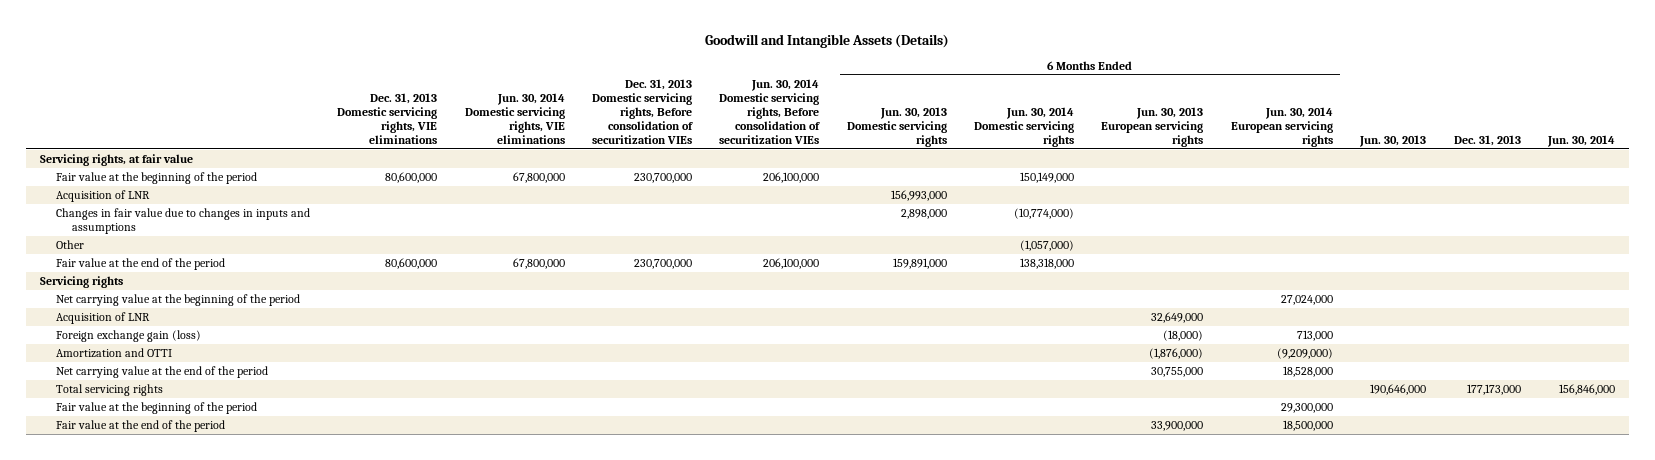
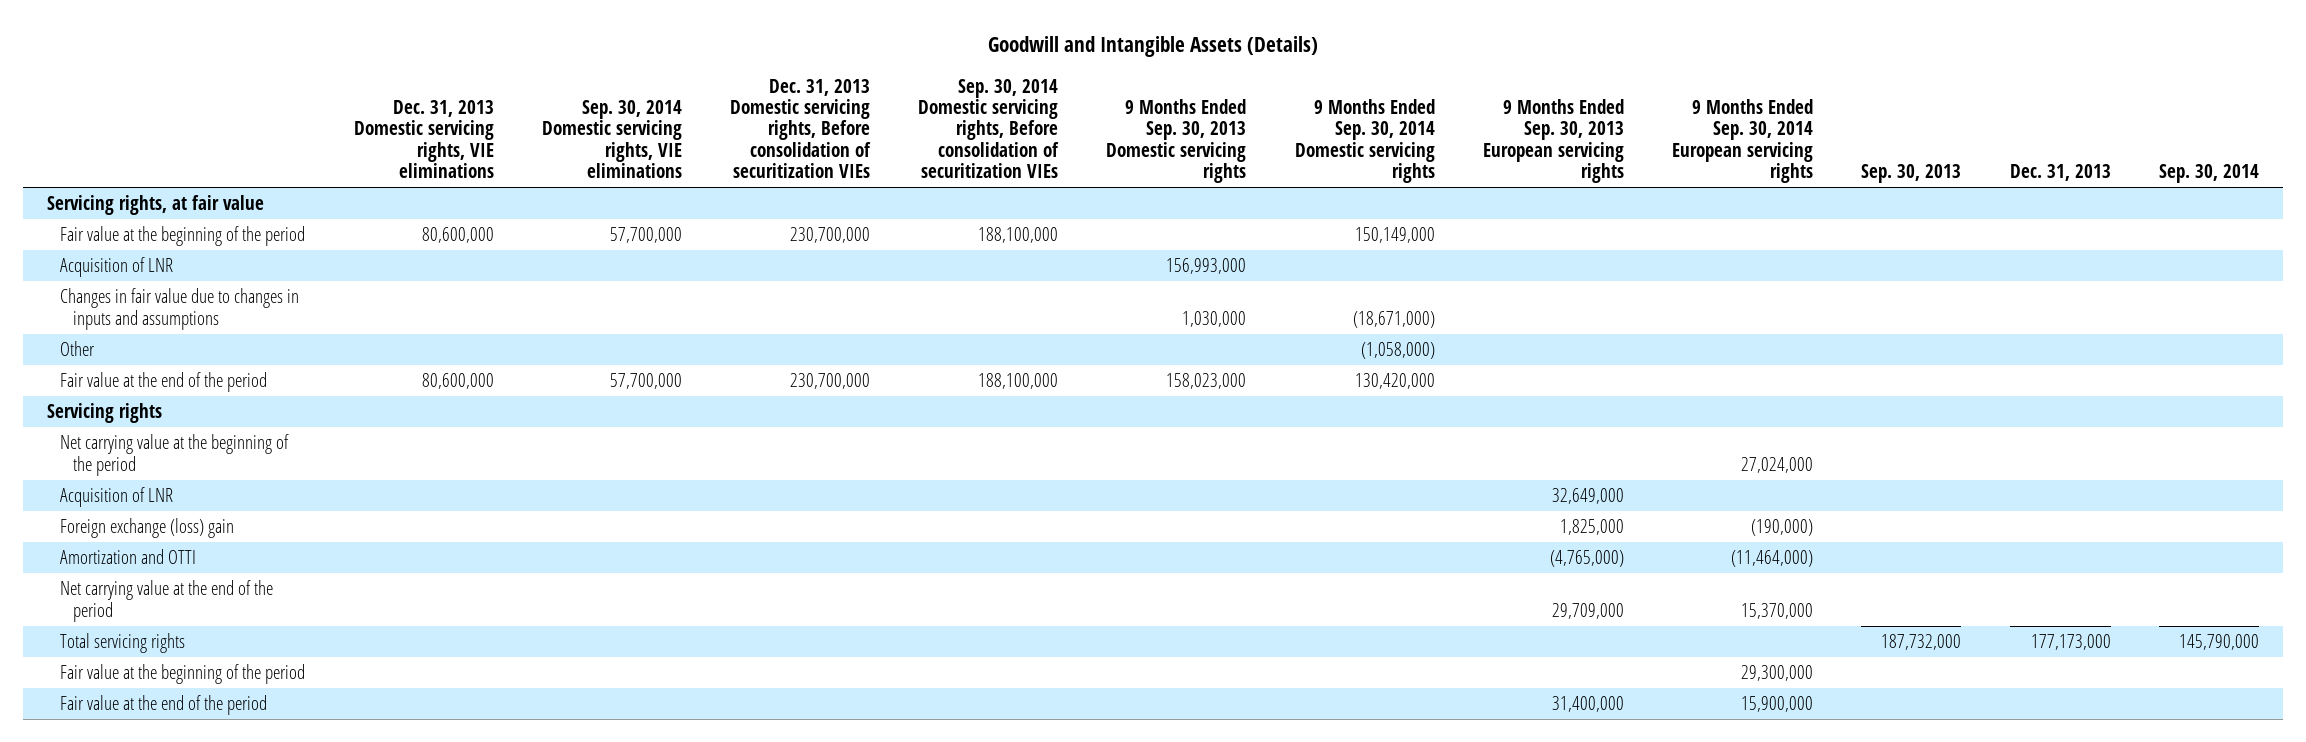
- | Dec. 31, 2013 Domestic servicing rights, VIE eliminations | Jun. 30, 2014 Domestic servicing rights, VIE eliminations | Dec. 31, 2013 Domestic servicing rights, Before consolidation of securitization VIEs | Jun. 30, 2014 Domestic servicing rights, Before consolidation of securitization VIEs | 6 Months Ended Jun. 30, 2013 Domestic servicing rights | 6 Months Ended Jun. 30, 2014 Domestic servicing rights | 6 Months Ended Jun. 30, 2013 European servicing rights | 6 Months Ended Jun. 30, 2014 European servicing rights | Jun. 30, 2013 | Dec. 31, 2013 | Jun. 30, 2014
+ | Dec. 31, 2013 Domestic servicing rights, VIE eliminations | Sep. 30, 2014 Domestic servicing rights, VIE eliminations | Dec. 31, 2013 Domestic servicing rights, Before consolidation of securitization VIEs | Sep. 30, 2014 Domestic servicing rights, Before consolidation of securitization VIEs | 9 Months Ended Sep. 30, 2013 Domestic servicing rights | 9 Months Ended Sep. 30, 2014 Domestic servicing rights | 9 Months Ended Sep. 30, 2013 European servicing rights | 9 Months Ended Sep. 30, 2014 European servicing rights | Sep. 30, 2013 | Dec. 31, 2013 | Sep. 30, 2014
- Foreign exchange gain (loss) | | | | | | | (18,000) | 713,000 | | |
+ Foreign exchange (loss) gain | | | | | | | 1,825,000 | (190,000) | | |

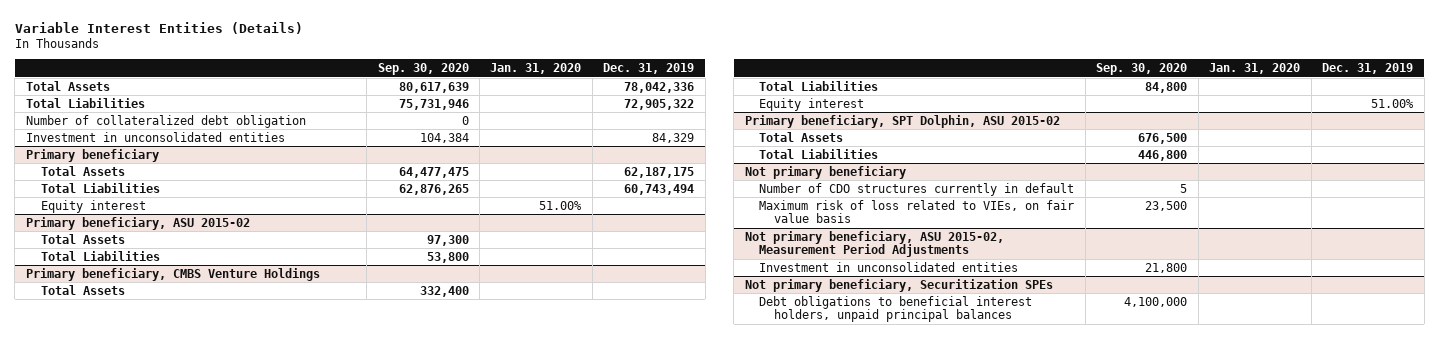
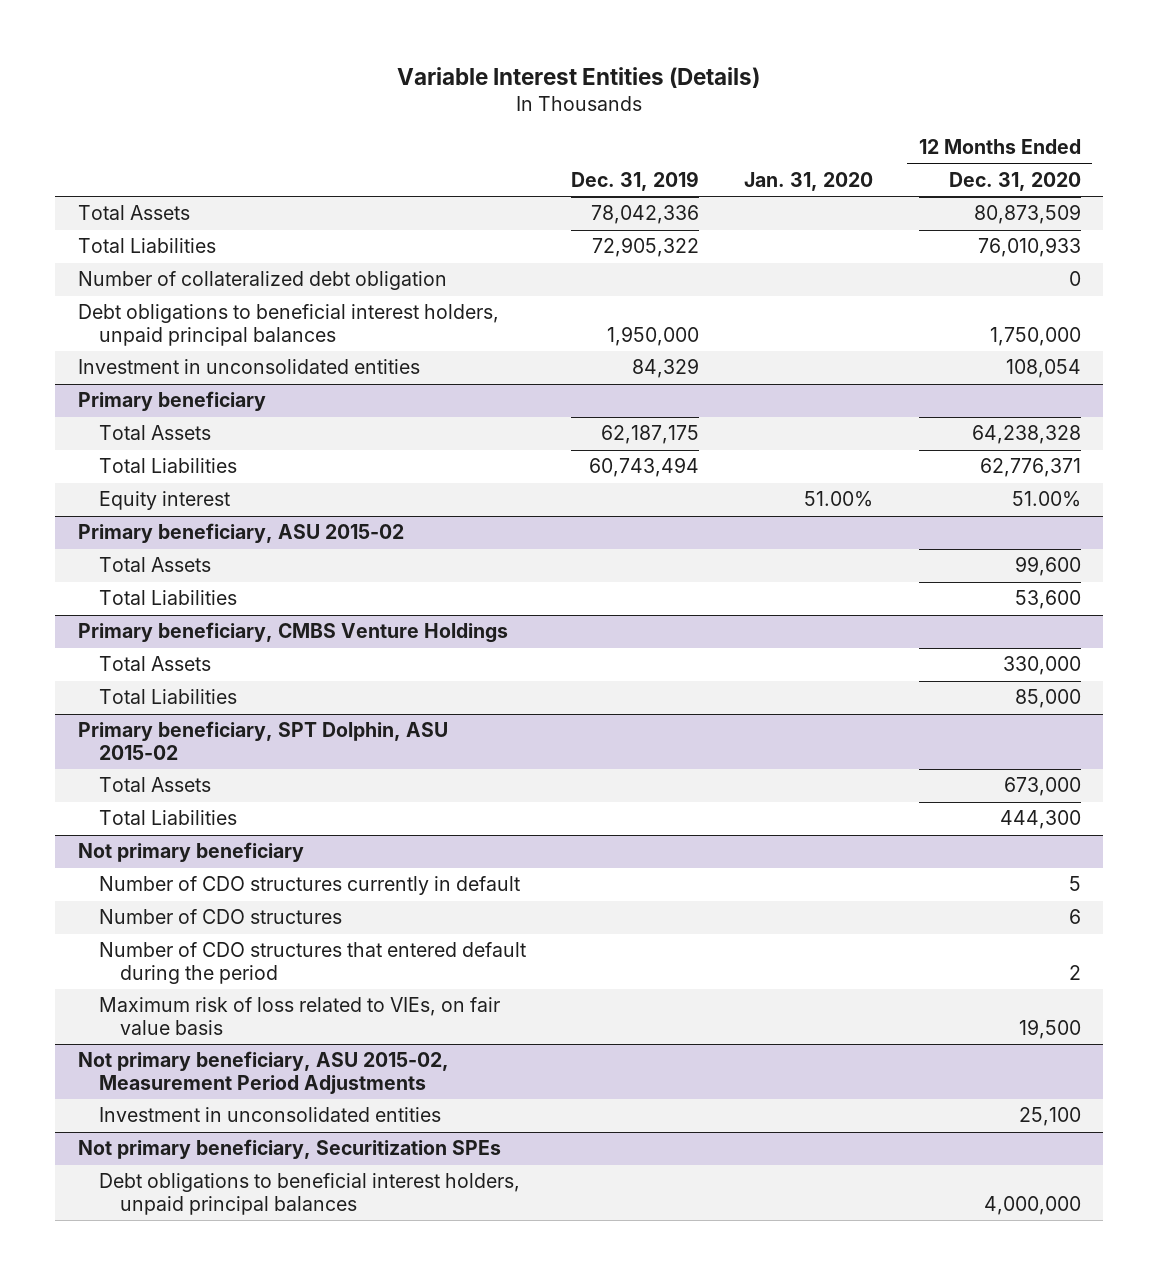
- | Sep. 30, 2020 | Jan. 31, 2020 | Dec. 31, 2019
+ | Dec. 31, 2019 | Jan. 31, 2020 | 12 Months Ended Dec. 31, 2020
+ Debt obligations to beneficial interest holders, unpaid principal balances | 1,950,000 | | 1,750,000
@ Primary beneficiary, CMBS Venture Holdings
- Equity interest | | | 51.00%
@ Not primary beneficiary
+ Number of CDO structures | | | 6
+ Number of CDO structures that entered default during the period | | | 2

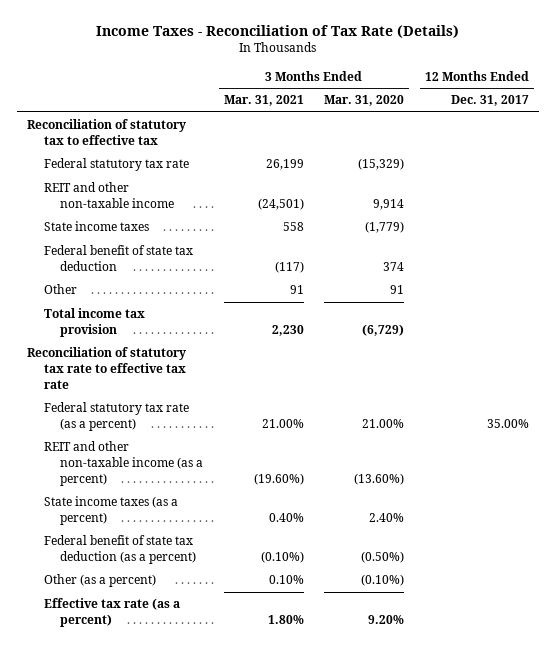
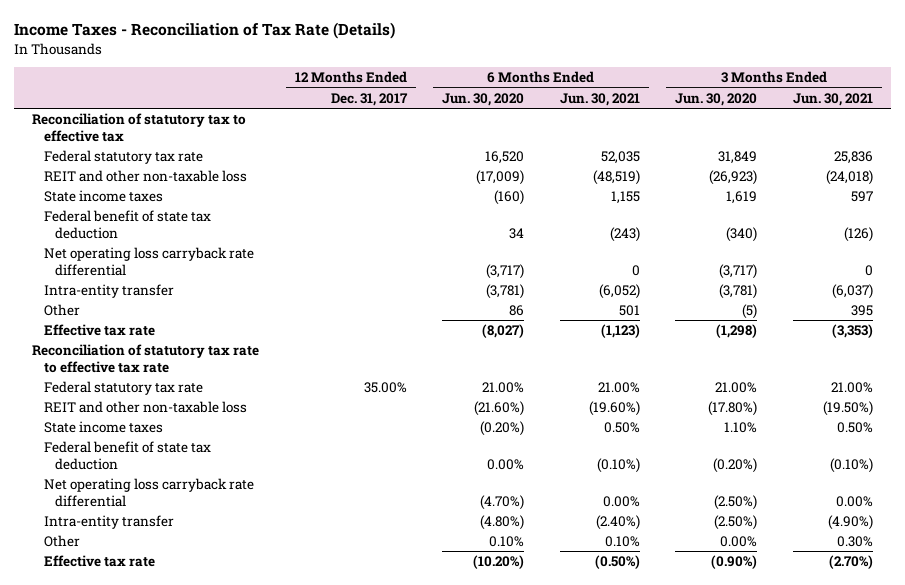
- | 3 Months Ended Mar. 31, 2021 | 3 Months Ended Mar. 31, 2020 | 12 Months Ended Dec. 31, 2017
+ | 12 Months Ended Dec. 31, 2017 | 6 Months Ended Jun. 30, 2020 | 6 Months Ended Jun. 30, 2021 | 3 Months Ended Jun. 30, 2020 | 3 Months Ended Jun. 30, 2021
- REIT and other non-taxable income | (24,501) | 9,914 |
+ REIT and other non-taxable loss | | (17,009) | (48,519) | (26,923) | (24,018)
+ Net operating loss carryback rate differential | | (3,717) | 0 | (3,717) | 0
+ Intra-entity transfer | | (3,781) | (6,052) | (3,781) | (6,037)
- Total income tax provision | 2,230 | (6,729) |
+ Effective tax rate | | (8,027) | (1,123) | (1,298) | (3,353)
- Federal statutory tax rate (as a percent) | 21.00% | 21.00% | 35.00%
- REIT and other non-taxable income (as a percent) | (19.60%) | (13.60%) |
- State income taxes (as a percent) | 0.40% | 2.40% |
- Federal benefit of state tax deduction (as a percent) | (0.10%) | (0.50%) |
- Other (as a percent) | 0.10% | (0.10%) |
- Effective tax rate (as a percent) | 1.80% | 9.20% |
+ Federal statutory tax rate | 35.00% | 21.00% | 21.00% | 21.00% | 21.00%
+ REIT and other non-taxable loss | | (21.60%) | (19.60%) | (17.80%) | (19.50%)
+ State income taxes | | (0.20%) | 0.50% | 1.10% | 0.50%
+ Federal benefit of state tax deduction | | 0.00% | (0.10%) | (0.20%) | (0.10%)
+ Net operating loss carryback rate differential | | (4.70%) | 0.00% | (2.50%) | 0.00%
+ Intra-entity transfer | | (4.80%) | (2.40%) | (2.50%) | (4.90%)
+ Other | | 0.10% | 0.10% | 0.00% | 0.30%
+ Effective tax rate | | (10.20%) | (0.50%) | (0.90%) | (2.70%)

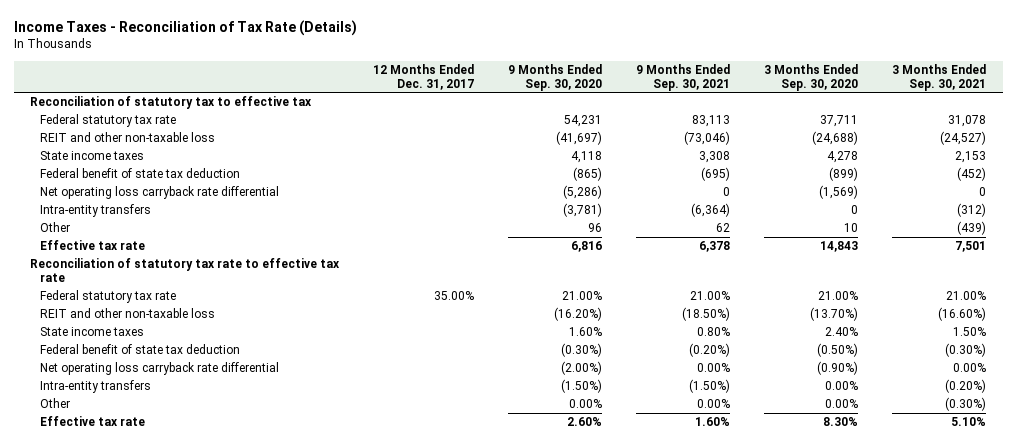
- | 12 Months Ended Dec. 31, 2017 | 6 Months Ended Jun. 30, 2020 | 6 Months Ended Jun. 30, 2021 | 3 Months Ended Jun. 30, 2020 | 3 Months Ended Jun. 30, 2021
+ | 12 Months Ended Dec. 31, 2017 | 9 Months Ended Sep. 30, 2020 | 9 Months Ended Sep. 30, 2021 | 3 Months Ended Sep. 30, 2020 | 3 Months Ended Sep. 30, 2021
- Intra-entity transfer | | (3,781) | (6,052) | (3,781) | (6,037)
+ Intra-entity transfers | | (3,781) | (6,364) | 0 | (312)
- Intra-entity transfer | | (4.80%) | (2.40%) | (2.50%) | (4.90%)
+ Intra-entity transfers | | (1.50%) | (1.50%) | 0.00% | (0.20%)

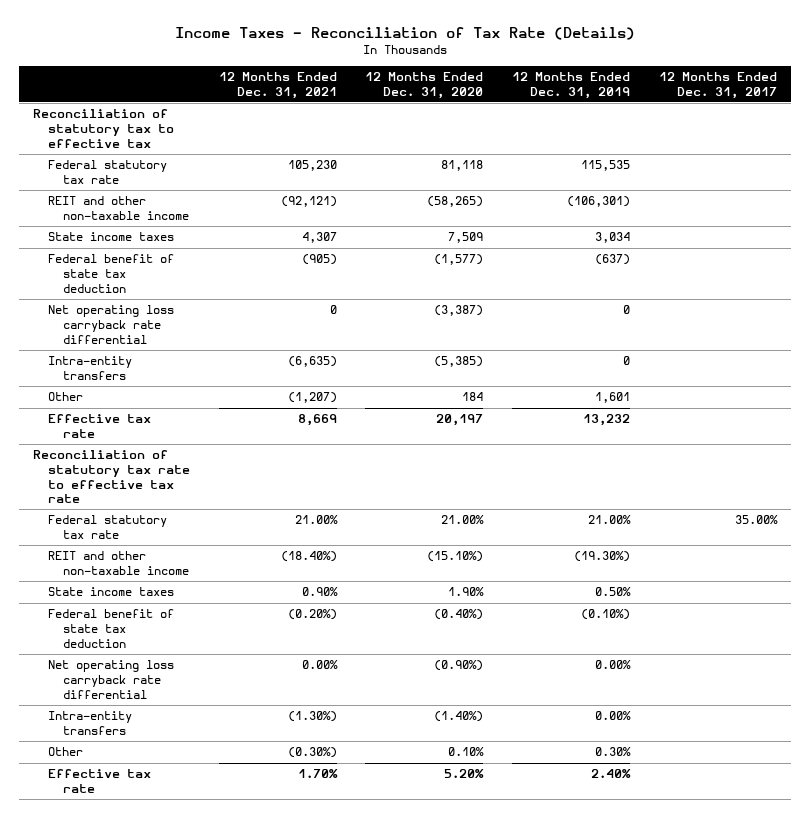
- | 12 Months Ended Dec. 31, 2017 | 9 Months Ended Sep. 30, 2020 | 9 Months Ended Sep. 30, 2021 | 3 Months Ended Sep. 30, 2020 | 3 Months Ended Sep. 30, 2021
+ | 12 Months Ended Dec. 31, 2021 | 12 Months Ended Dec. 31, 2020 | 12 Months Ended Dec. 31, 2019 | 12 Months Ended Dec. 31, 2017
- REIT and other non-taxable loss | | (41,697) | (73,046) | (24,688) | (24,527)
+ REIT and other non-taxable income | (92,121) | (58,265) | (106,301) |
- REIT and other non-taxable loss | | (16.20%) | (18.50%) | (13.70%) | (16.60%)
+ REIT and other non-taxable income | (18.40%) | (15.10%) | (19.30%) |

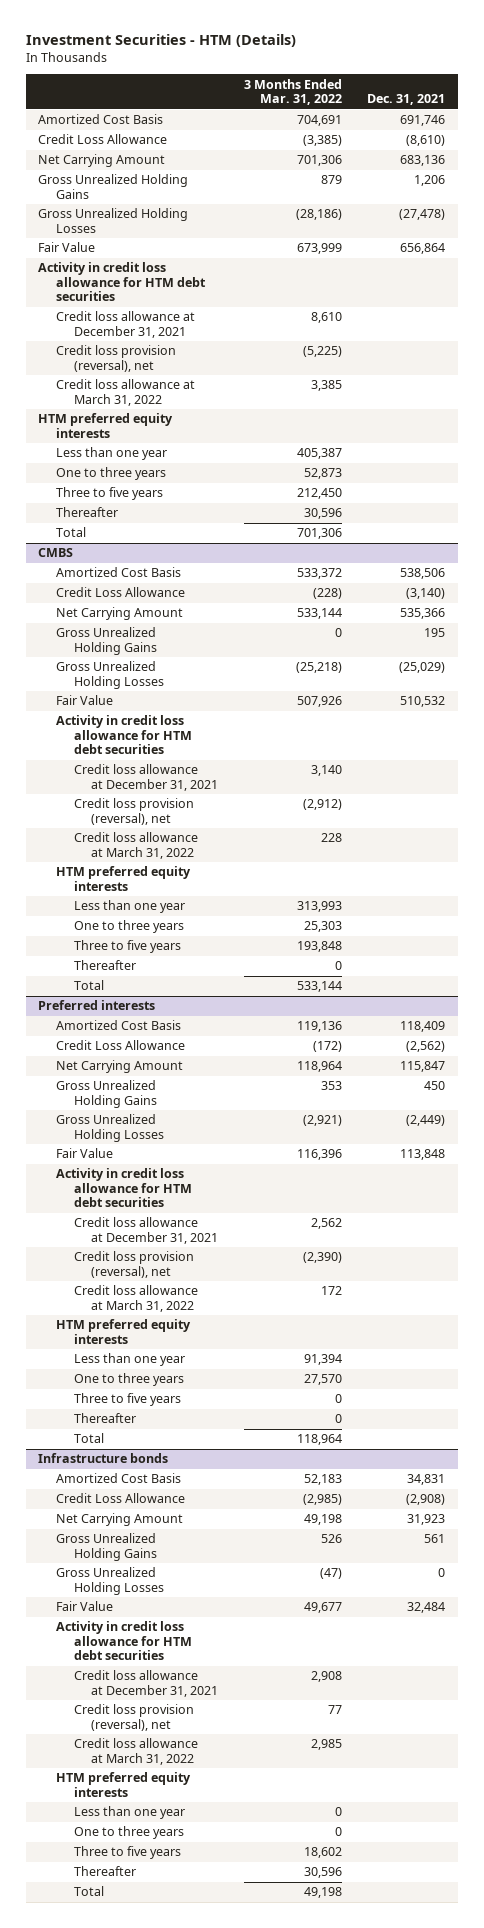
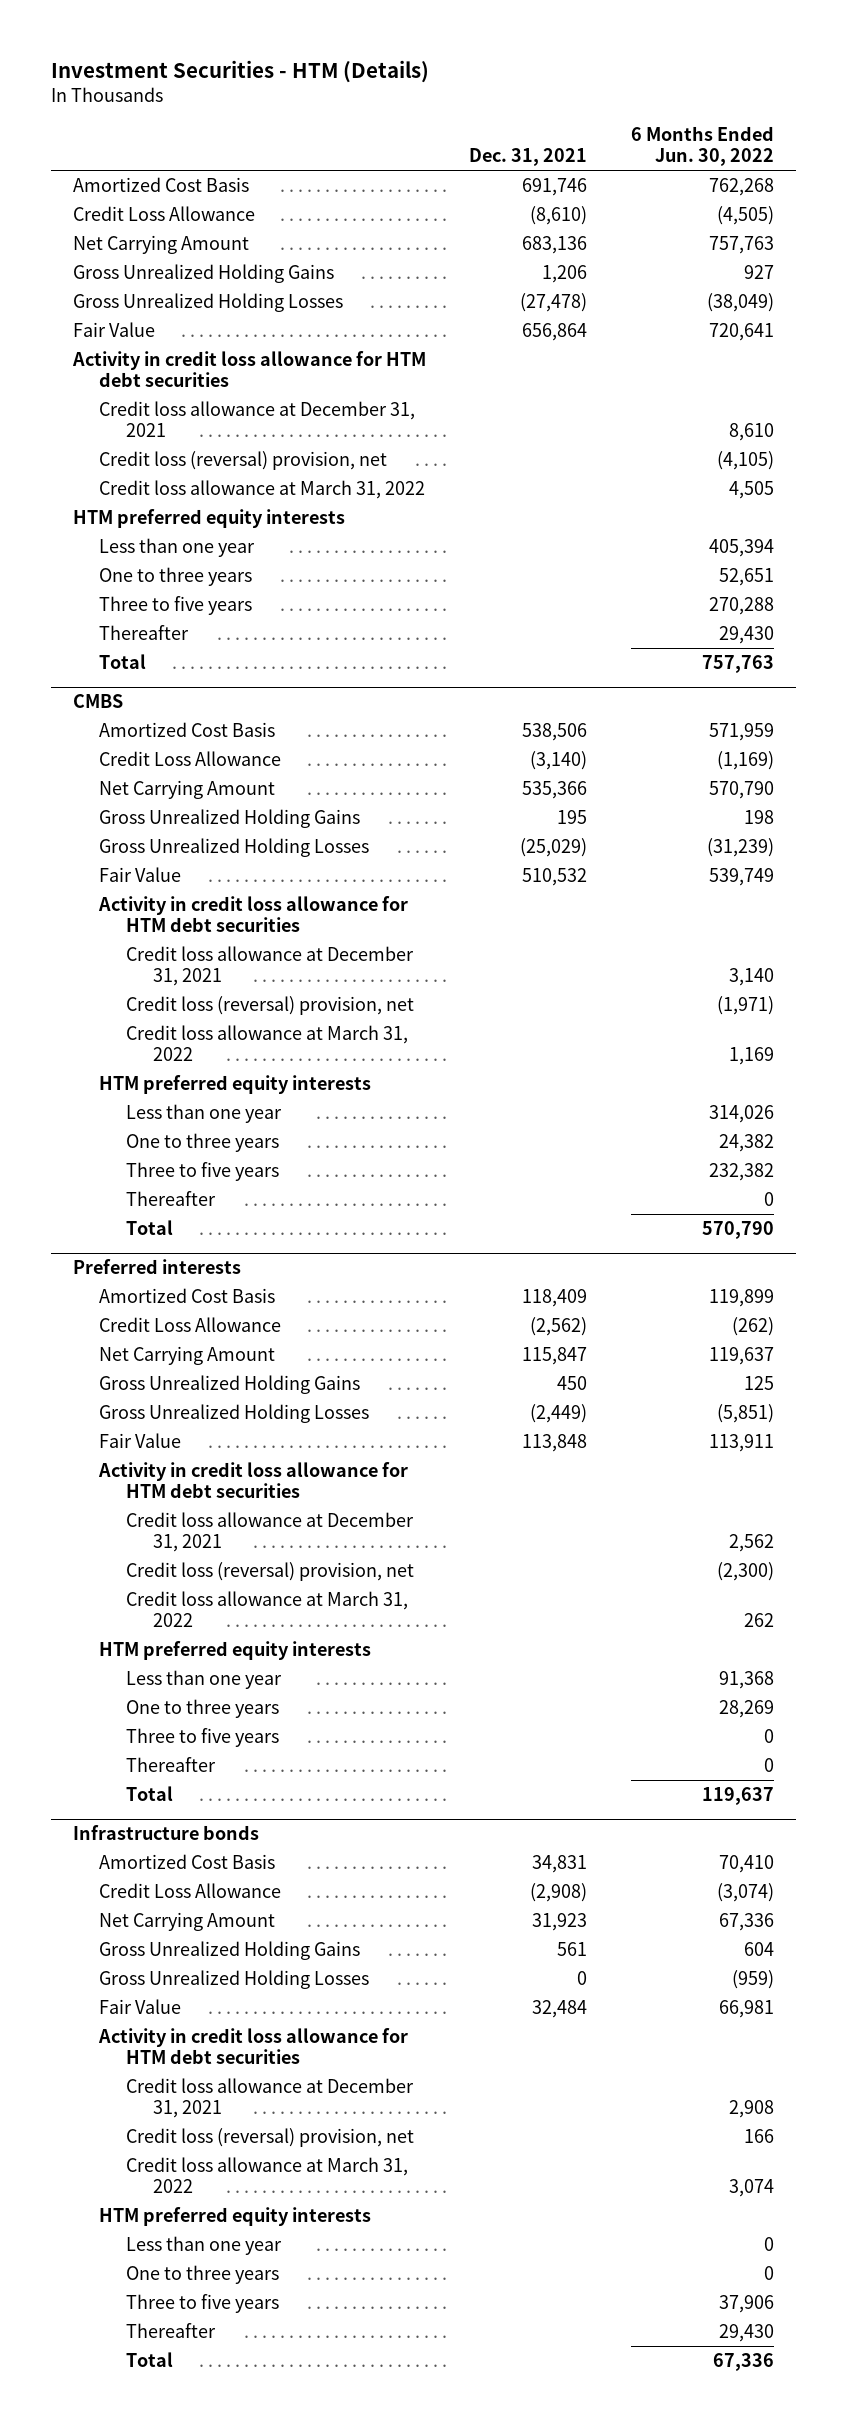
- | 3 Months Ended Mar. 31, 2022 | Dec. 31, 2021
+ | Dec. 31, 2021 | 6 Months Ended Jun. 30, 2022
- Credit loss provision (reversal), net | (5,225) |
+ Credit loss (reversal) provision, net | | (4,105)
@ CMBS
- Credit loss provision (reversal), net | (2,912) |
+ Credit loss (reversal) provision, net | | (1,971)
@ Preferred interests
- Credit loss provision (reversal), net | (2,390) |
+ Credit loss (reversal) provision, net | | (2,300)
@ Infrastructure bonds
- Credit loss provision (reversal), net | 77 |
+ Credit loss (reversal) provision, net | | 166

